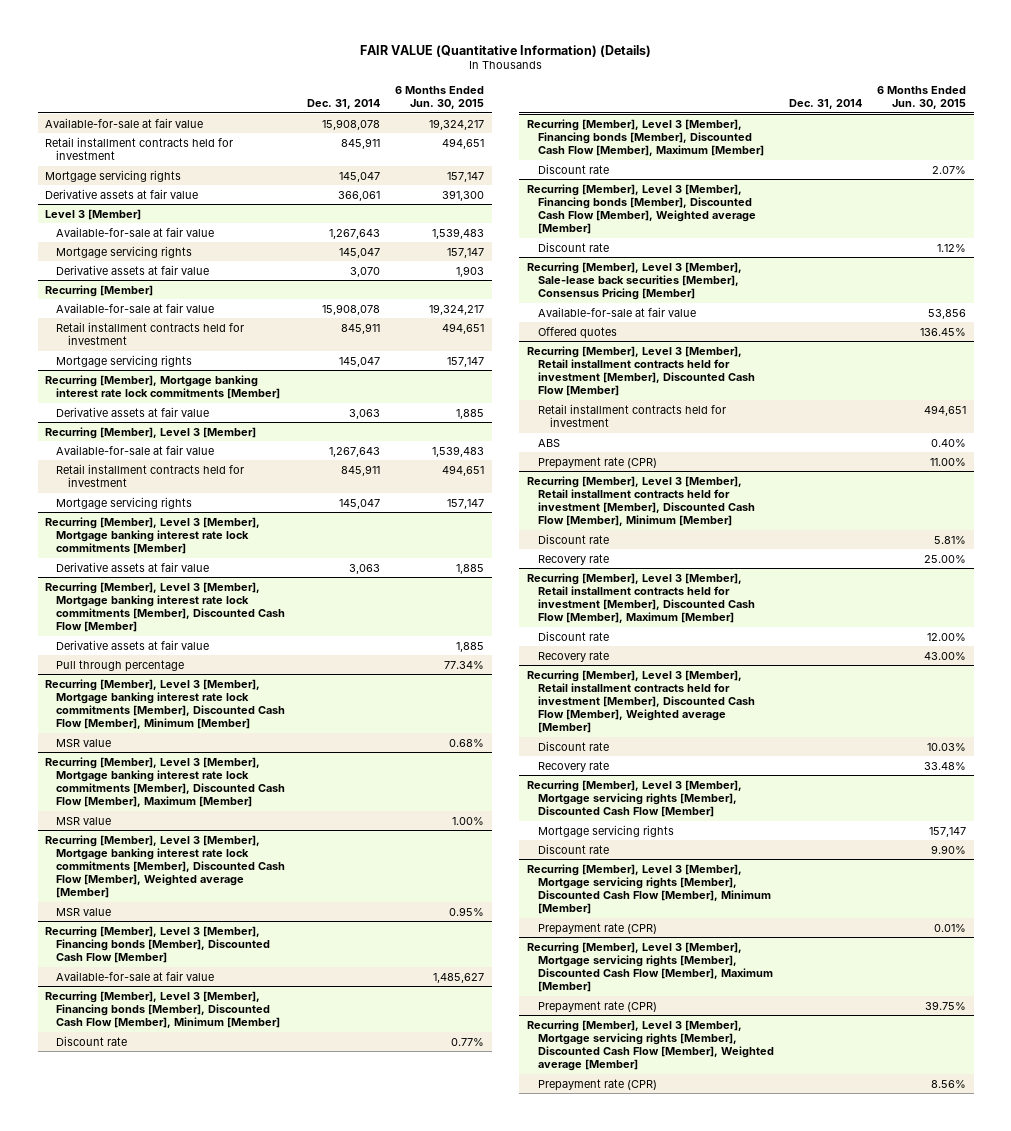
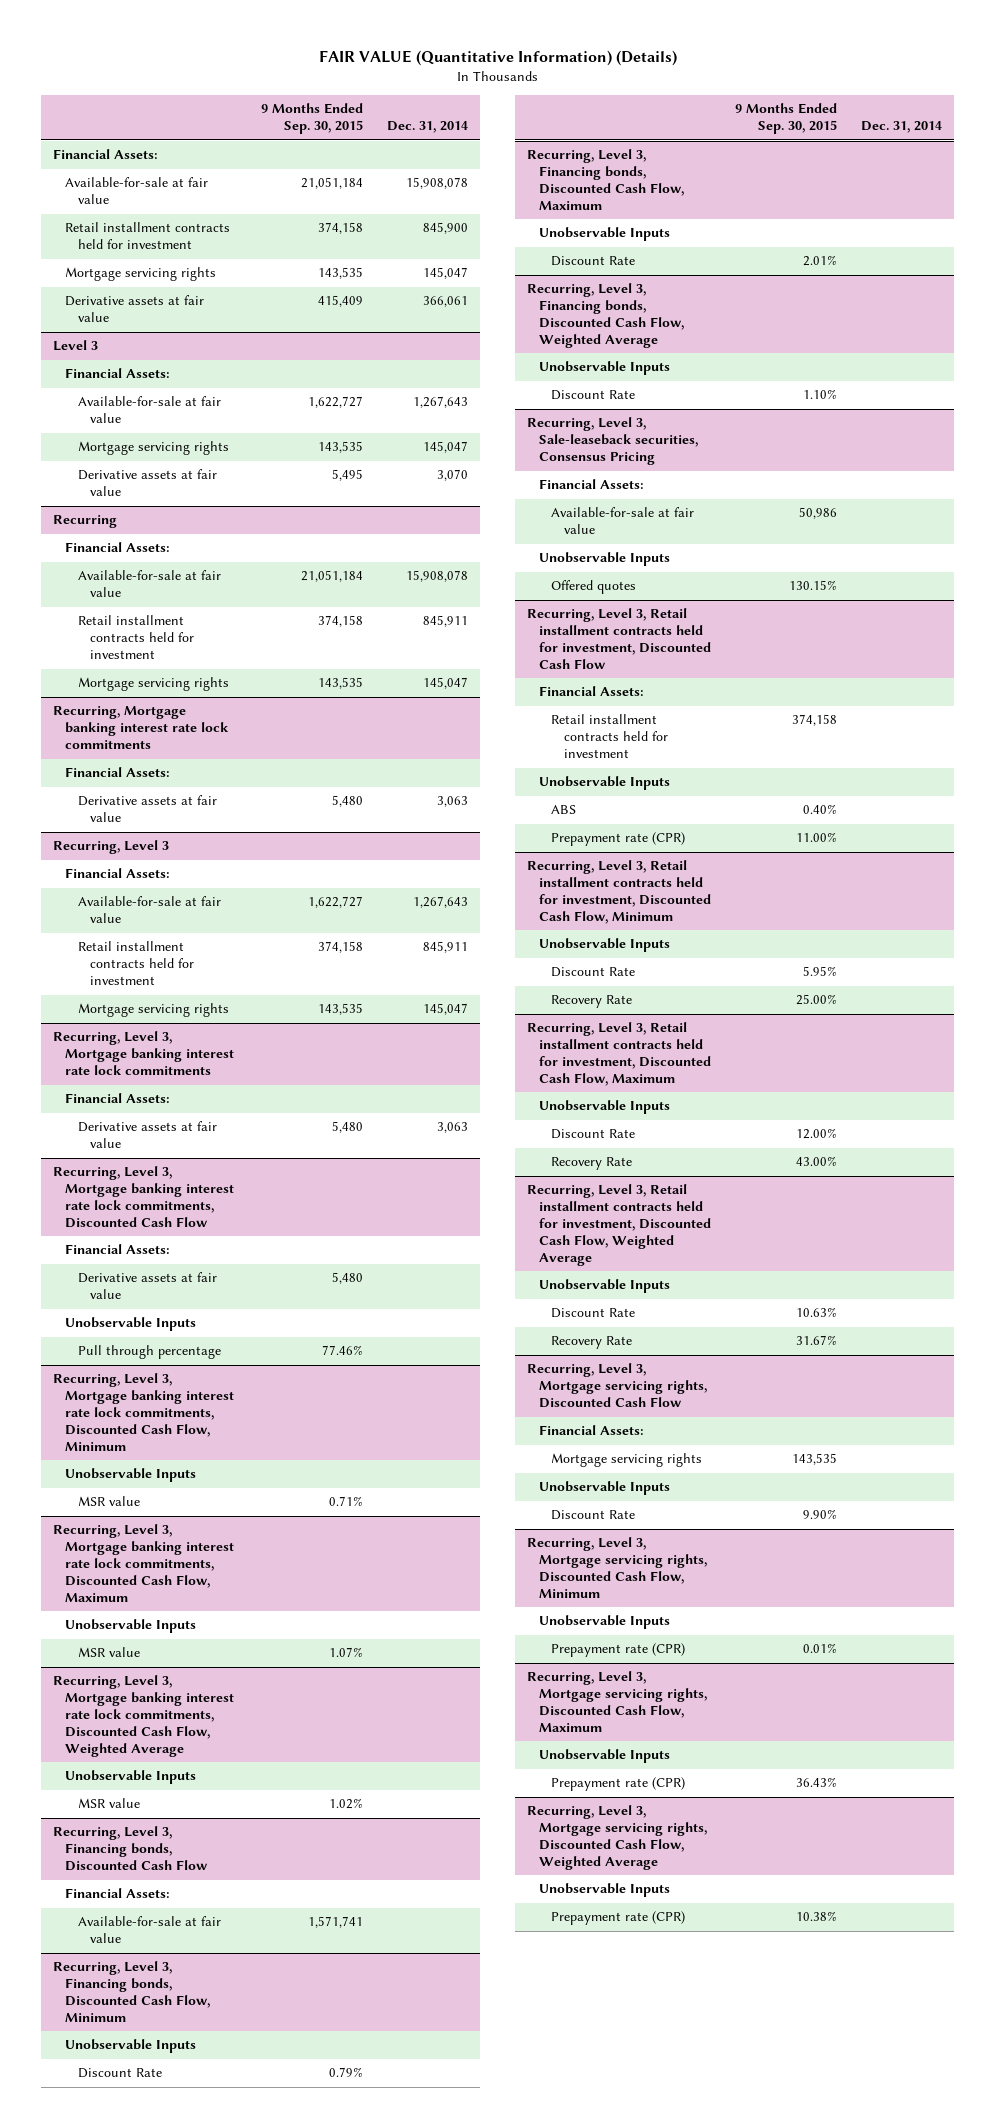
- | Dec. 31, 2014 | 6 Months Ended Jun. 30, 2015
+ | 9 Months Ended Sep. 30, 2015 | Dec. 31, 2014
+ Financial Assets:
- Retail installment contracts held for investment | 845,911 | 494,651
+ Retail installment contracts held for investment | 374,158 | 845,900
- Level 3 [Member]
+ Level 3
+ Financial Assets:
- Recurring [Member]
+ Recurring
+ Financial Assets:
- Recurring [Member], Mortgage banking interest rate lock commitments [Member]
+ Recurring, Mortgage banking interest rate lock commitments
+ Financial Assets:
- Recurring [Member], Level 3 [Member]
+ Recurring, Level 3
+ Financial Assets:
- Recurring [Member], Level 3 [Member], Mortgage banking interest rate lock commitments [Member]
+ Recurring, Level 3, Mortgage banking interest rate lock commitments
+ Financial Assets:
- Recurring [Member], Level 3 [Member], Mortgage banking interest rate lock commitments [Member], Discounted Cash Flow [Member]
+ Recurring, Level 3, Mortgage banking interest rate lock commitments, Discounted Cash Flow
+ Financial Assets:
+ Unobservable Inputs
- Recurring [Member], Level 3 [Member], Mortgage banking interest rate lock commitments [Member], Discounted Cash Flow [Member], Minimum [Member]
+ Recurring, Level 3, Mortgage banking interest rate lock commitments, Discounted Cash Flow, Minimum
+ Unobservable Inputs
- Recurring [Member], Level 3 [Member], Mortgage banking interest rate lock commitments [Member], Discounted Cash Flow [Member], Maximum [Member]
+ Recurring, Level 3, Mortgage banking interest rate lock commitments, Discounted Cash Flow, Maximum
+ Unobservable Inputs
- Recurring [Member], Level 3 [Member], Mortgage banking interest rate lock commitments [Member], Discounted Cash Flow [Member], Weighted average [Member]
+ Recurring, Level 3, Mortgage banking interest rate lock commitments, Discounted Cash Flow, Weighted Average
+ Unobservable Inputs
- Recurring [Member], Level 3 [Member], Financing bonds [Member], Discounted Cash Flow [Member]
+ Recurring, Level 3, Financing bonds, Discounted Cash Flow
+ Financial Assets:
- Recurring [Member], Level 3 [Member], Financing bonds [Member], Discounted Cash Flow [Member], Minimum [Member]
- Discount rate | | 0.77%
- Recurring [Member], Level 3 [Member], Financing bonds [Member], Discounted Cash Flow [Member], Maximum [Member]
- Discount rate | | 2.07%
- Recurring [Member], Level 3 [Member], Financing bonds [Member], Discounted Cash Flow [Member], Weighted average [Member]
- Discount rate | | 1.12%
- Recurring [Member], Level 3 [Member], Sale-lease back securities [Member], Consensus Pricing [Member]
+ Recurring, Level 3, Financing bonds, Discounted Cash Flow, Minimum
+ Unobservable Inputs
+ Discount Rate | 0.79% |
+ Recurring, Level 3, Financing bonds, Discounted Cash Flow, Maximum
+ Unobservable Inputs
+ Discount Rate | 2.01% |
+ Recurring, Level 3, Financing bonds, Discounted Cash Flow, Weighted Average
+ Unobservable Inputs
+ Discount Rate | 1.10% |
+ Recurring, Level 3, Sale-leaseback securities, Consensus Pricing
+ Financial Assets:
+ Unobservable Inputs
- Recurring [Member], Level 3 [Member], Retail installment contracts held for investment [Member], Discounted Cash Flow [Member]
+ Recurring, Level 3, Retail installment contracts held for investment, Discounted Cash Flow
+ Financial Assets:
+ Unobservable Inputs
- Recurring [Member], Level 3 [Member], Retail installment contracts held for investment [Member], Discounted Cash Flow [Member], Minimum [Member]
- Discount rate | | 5.81%
- Recovery rate | | 25.00%
- Recurring [Member], Level 3 [Member], Retail installment contracts held for investment [Member], Discounted Cash Flow [Member], Maximum [Member]
- Discount rate | | 12.00%
- Recovery rate | | 43.00%
- Recurring [Member], Level 3 [Member], Retail installment contracts held for investment [Member], Discounted Cash Flow [Member], Weighted average [Member]
- Discount rate | | 10.03%
- Recovery rate | | 33.48%
- Recurring [Member], Level 3 [Member], Mortgage servicing rights [Member], Discounted Cash Flow [Member]
+ Recurring, Level 3, Retail installment contracts held for investment, Discounted Cash Flow, Minimum
+ Unobservable Inputs
+ Discount Rate | 5.95% |
+ Recovery Rate | 25.00% |
+ Recurring, Level 3, Retail installment contracts held for investment, Discounted Cash Flow, Maximum
+ Unobservable Inputs
+ Discount Rate | 12.00% |
+ Recovery Rate | 43.00% |
+ Recurring, Level 3, Retail installment contracts held for investment, Discounted Cash Flow, Weighted Average
+ Unobservable Inputs
+ Discount Rate | 10.63% |
+ Recovery Rate | 31.67% |
+ Recurring, Level 3, Mortgage servicing rights, Discounted Cash Flow
+ Financial Assets:
- Discount rate | | 9.90%
- Recurring [Member], Level 3 [Member], Mortgage servicing rights [Member], Discounted Cash Flow [Member], Minimum [Member]
+ Unobservable Inputs
+ Discount Rate | 9.90% |
+ Recurring, Level 3, Mortgage servicing rights, Discounted Cash Flow, Minimum
+ Unobservable Inputs
- Recurring [Member], Level 3 [Member], Mortgage servicing rights [Member], Discounted Cash Flow [Member], Maximum [Member]
+ Recurring, Level 3, Mortgage servicing rights, Discounted Cash Flow, Maximum
+ Unobservable Inputs
- Recurring [Member], Level 3 [Member], Mortgage servicing rights [Member], Discounted Cash Flow [Member], Weighted average [Member]
+ Recurring, Level 3, Mortgage servicing rights, Discounted Cash Flow, Weighted Average
+ Unobservable Inputs

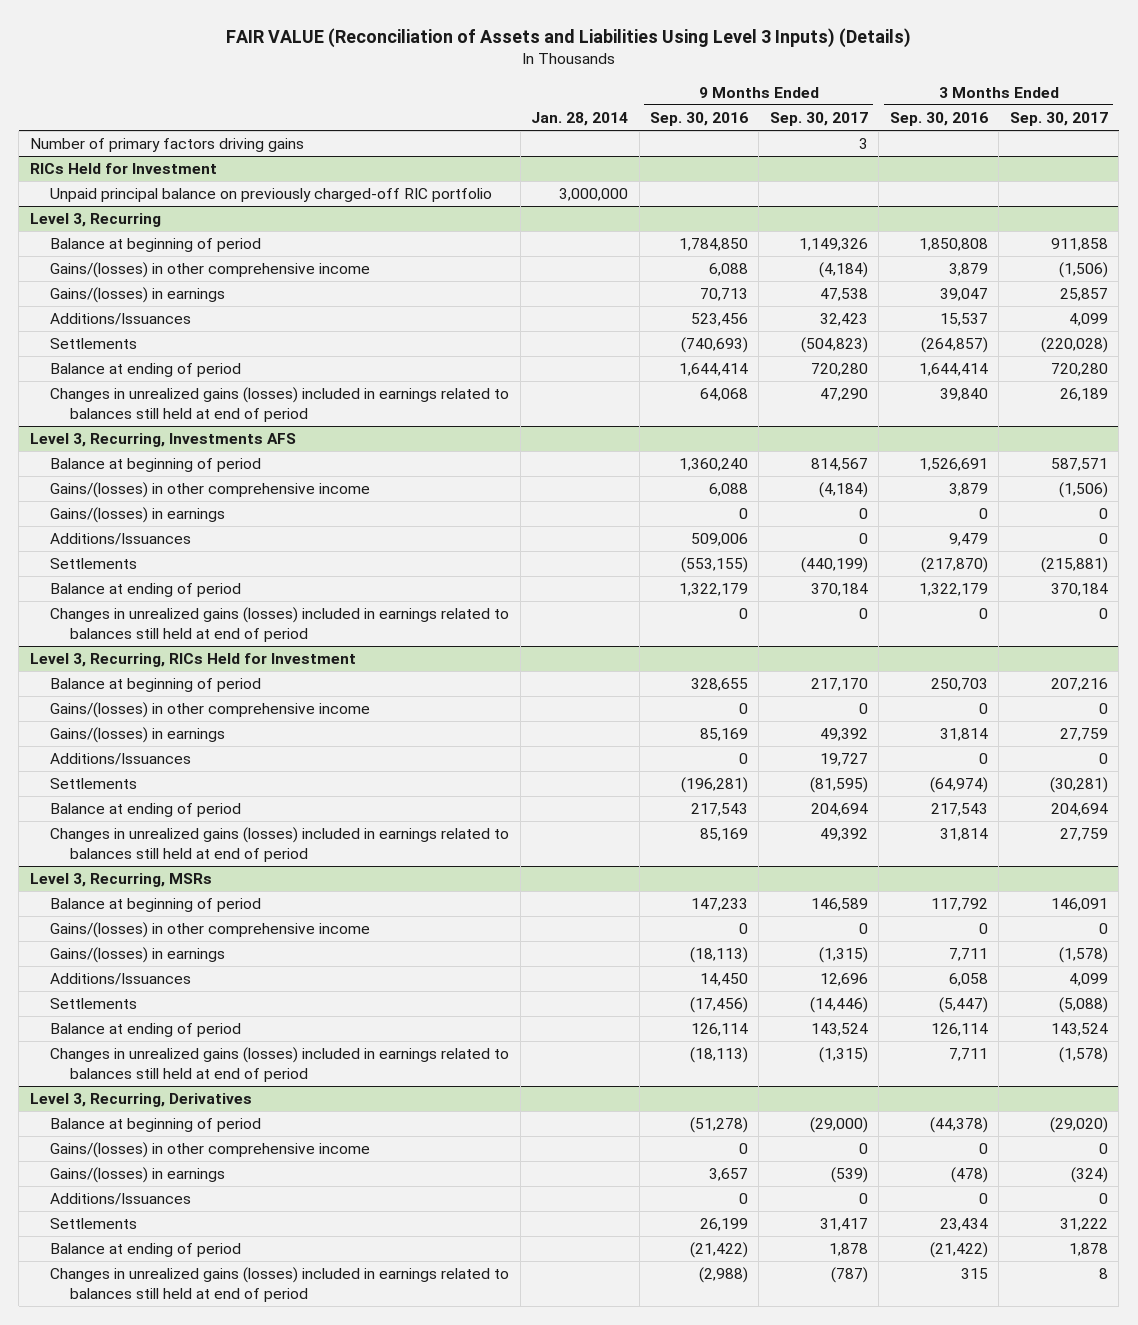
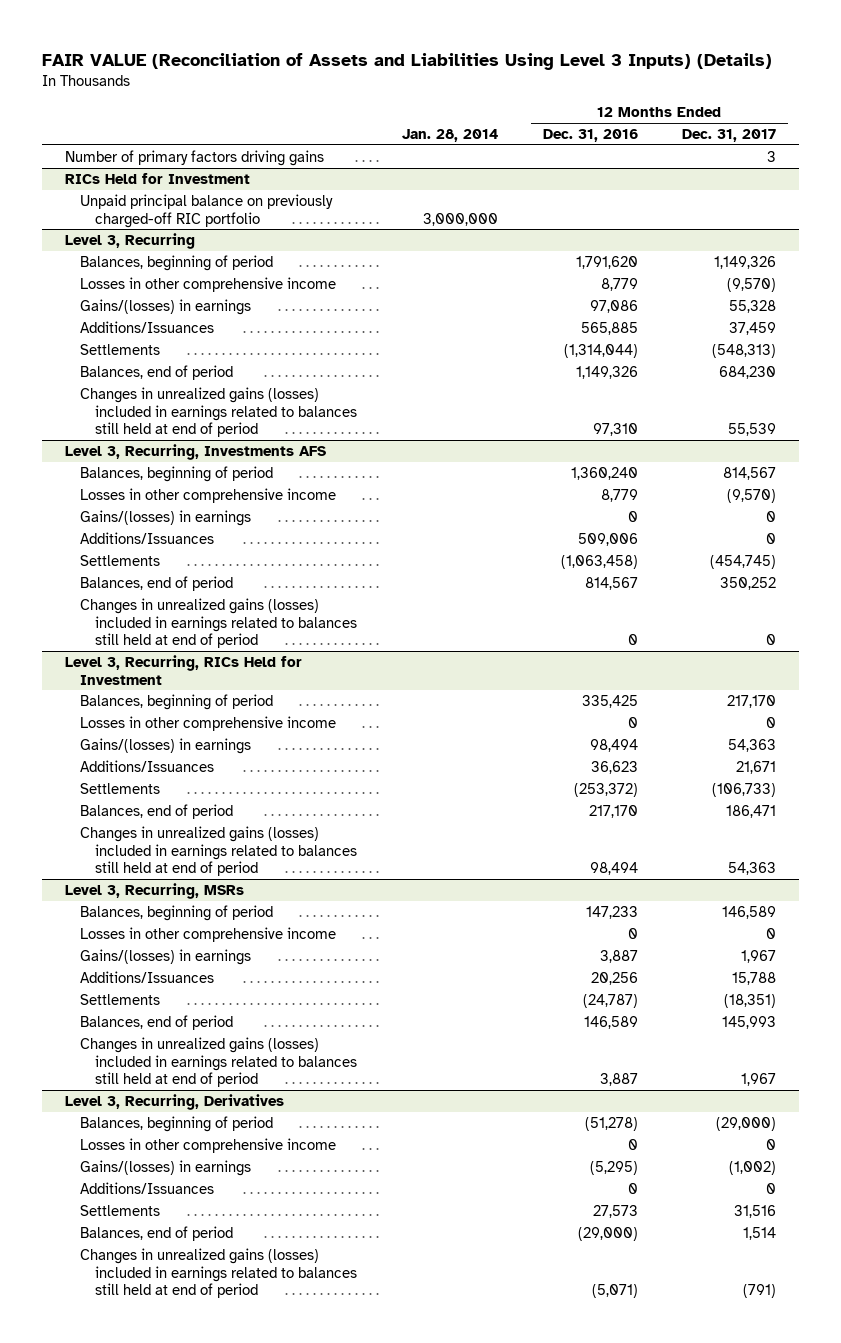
- | Jan. 28, 2014 | 9 Months Ended Sep. 30, 2016 | 9 Months Ended Sep. 30, 2017 | 3 Months Ended Sep. 30, 2016 | 3 Months Ended Sep. 30, 2017
+ | Jan. 28, 2014 | 12 Months Ended Dec. 31, 2016 | 12 Months Ended Dec. 31, 2017
@ Level 3, Recurring
- Balance at beginning of period | | 1,784,850 | 1,149,326 | 1,850,808 | 911,858
- Gains/(losses) in other comprehensive income | | 6,088 | (4,184) | 3,879 | (1,506)
+ Balances, beginning of period | | 1,791,620 | 1,149,326
+ Losses in other comprehensive income | | 8,779 | (9,570)
- Balance at ending of period | | 1,644,414 | 720,280 | 1,644,414 | 720,280
+ Balances, end of period | | 1,149,326 | 684,230
@ Level 3, Recurring, Investments AFS
- Balance at beginning of period | | 1,360,240 | 814,567 | 1,526,691 | 587,571
- Gains/(losses) in other comprehensive income | | 6,088 | (4,184) | 3,879 | (1,506)
+ Balances, beginning of period | | 1,360,240 | 814,567
+ Losses in other comprehensive income | | 8,779 | (9,570)
- Balance at ending of period | | 1,322,179 | 370,184 | 1,322,179 | 370,184
+ Balances, end of period | | 814,567 | 350,252
@ Level 3, Recurring, RICs Held for Investment
- Balance at beginning of period | | 328,655 | 217,170 | 250,703 | 207,216
- Gains/(losses) in other comprehensive income | | 0 | 0 | 0 | 0
+ Balances, beginning of period | | 335,425 | 217,170
+ Losses in other comprehensive income | | 0 | 0
- Balance at ending of period | | 217,543 | 204,694 | 217,543 | 204,694
+ Balances, end of period | | 217,170 | 186,471
@ Level 3, Recurring, MSRs
- Balance at beginning of period | | 147,233 | 146,589 | 117,792 | 146,091
- Gains/(losses) in other comprehensive income | | 0 | 0 | 0 | 0
+ Balances, beginning of period | | 147,233 | 146,589
+ Losses in other comprehensive income | | 0 | 0
- Balance at ending of period | | 126,114 | 143,524 | 126,114 | 143,524
+ Balances, end of period | | 146,589 | 145,993
@ Level 3, Recurring, Derivatives
- Balance at beginning of period | | (51,278) | (29,000) | (44,378) | (29,020)
- Gains/(losses) in other comprehensive income | | 0 | 0 | 0 | 0
+ Balances, beginning of period | | (51,278) | (29,000)
+ Losses in other comprehensive income | | 0 | 0
- Balance at ending of period | | (21,422) | 1,878 | (21,422) | 1,878
+ Balances, end of period | | (29,000) | 1,514

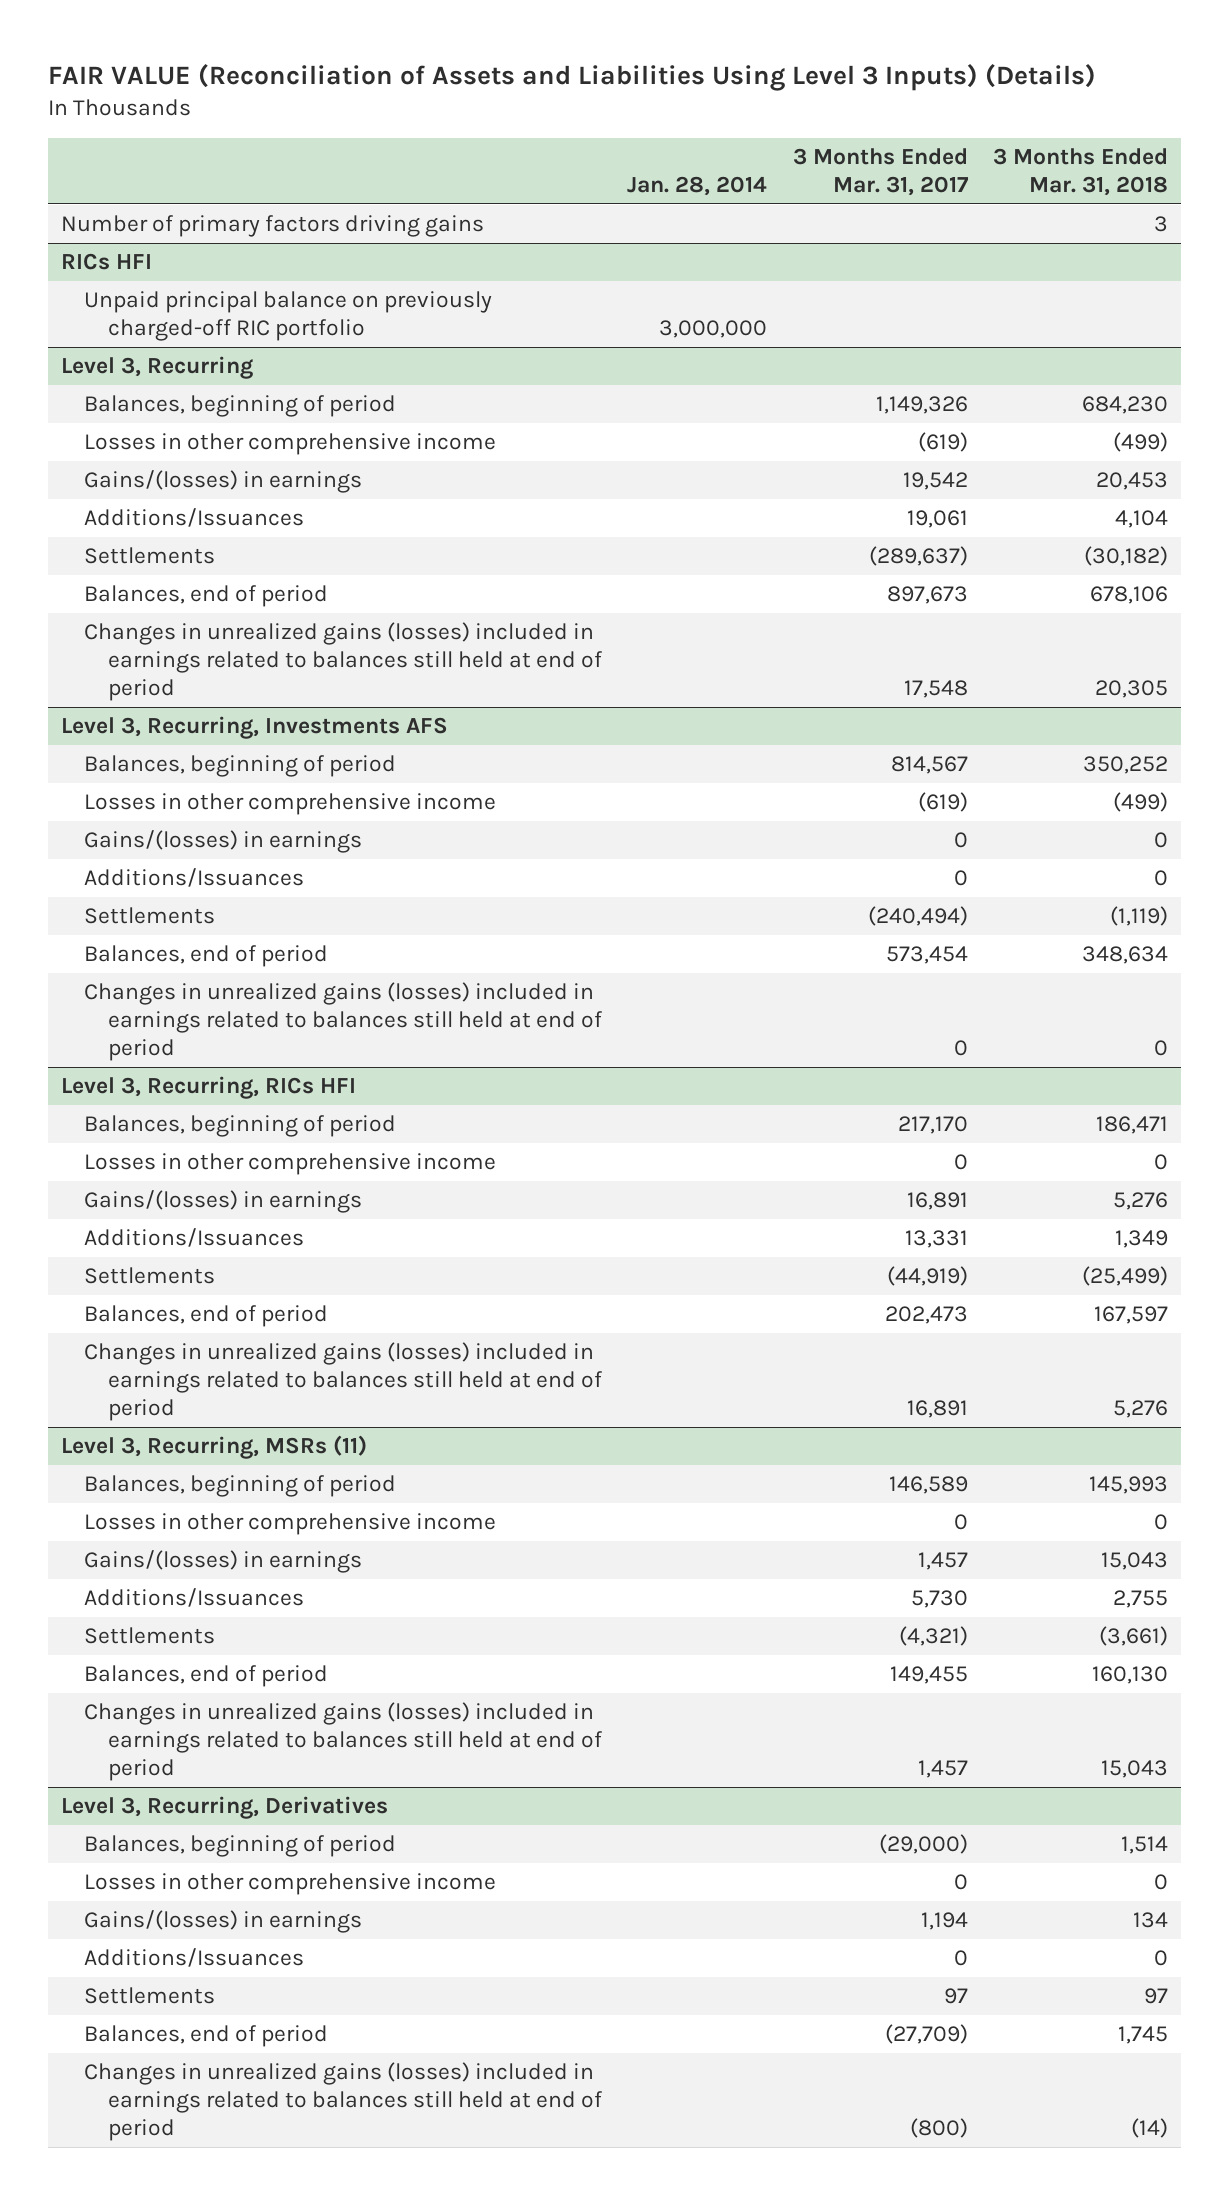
- | Jan. 28, 2014 | 12 Months Ended Dec. 31, 2016 | 12 Months Ended Dec. 31, 2017
+ | Jan. 28, 2014 | 3 Months Ended Mar. 31, 2017 | 3 Months Ended Mar. 31, 2018
- RICs Held for Investment
+ RICs HFI
- Level 3, Recurring, RICs Held for Investment
+ Level 3, Recurring, RICs HFI
- Level 3, Recurring, MSRs
+ Level 3, Recurring, MSRs (11)

